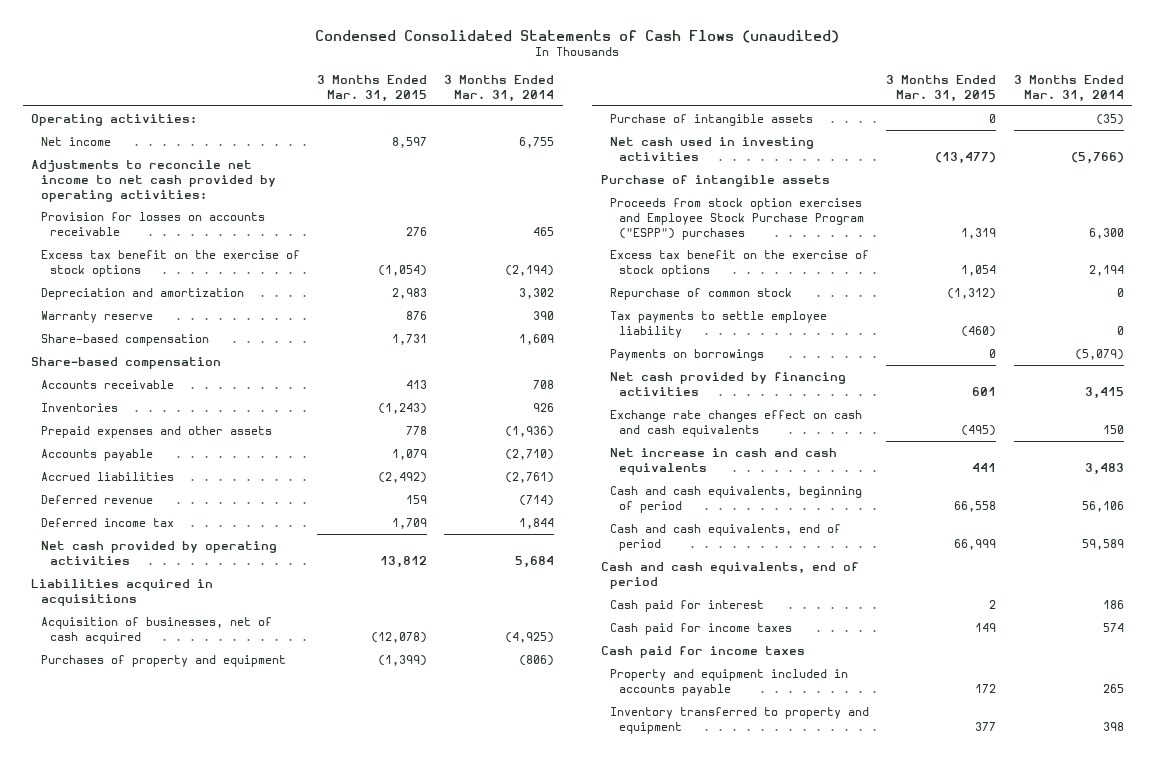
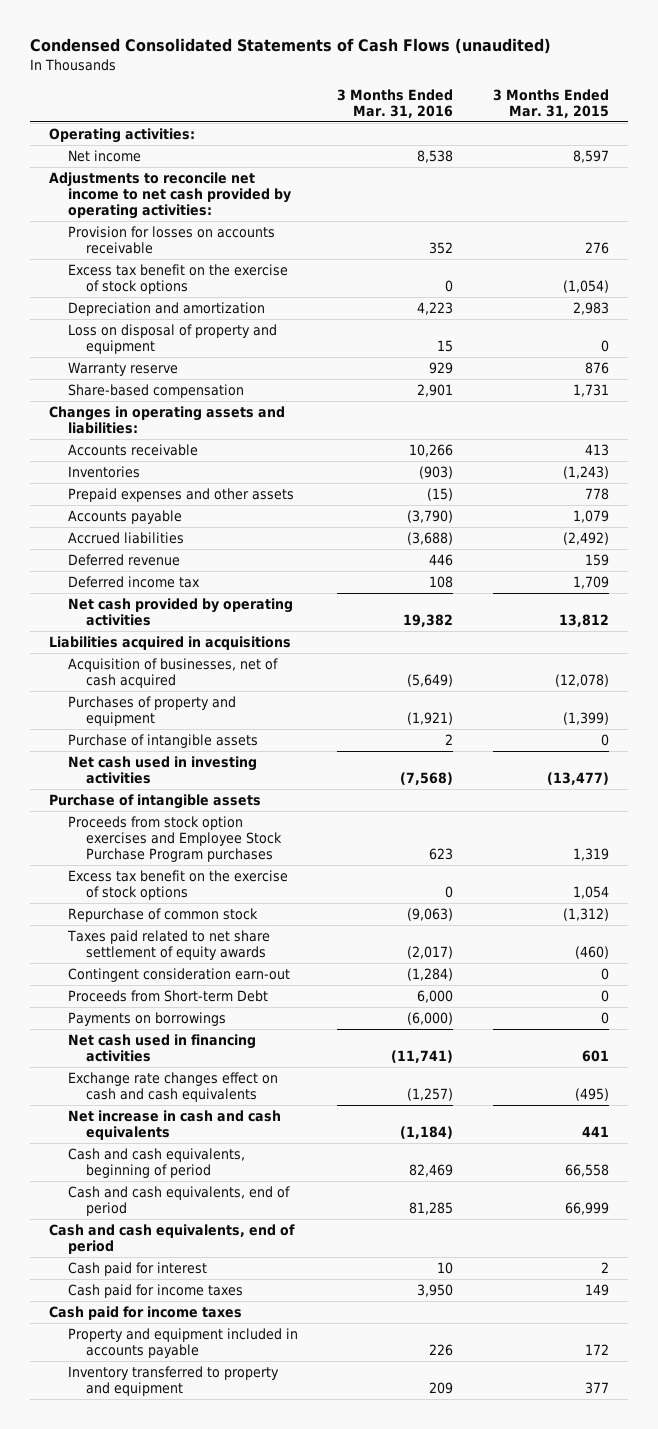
- | 3 Months Ended Mar. 31, 2015 | 3 Months Ended Mar. 31, 2014
+ | 3 Months Ended Mar. 31, 2016 | 3 Months Ended Mar. 31, 2015
+ Loss on disposal of property and equipment | 15 | 0
- Share-based compensation
+ Changes in operating assets and liabilities:
- Proceeds from stock option exercises and Employee Stock Purchase Program ("ESPP") purchases | 1,319 | 6,300
+ Proceeds from stock option exercises and Employee Stock Purchase Program purchases | 623 | 1,319
- Tax payments to settle employee liability | (460) | 0
+ Taxes paid related to net share settlement of equity awards | (2,017) | (460)
+ Contingent consideration earn-out | (1,284) | 0
+ Proceeds from Short-term Debt | 6,000 | 0
- Net cash provided by financing activities | 601 | 3,415
+ Net cash used in financing activities | (11,741) | 601

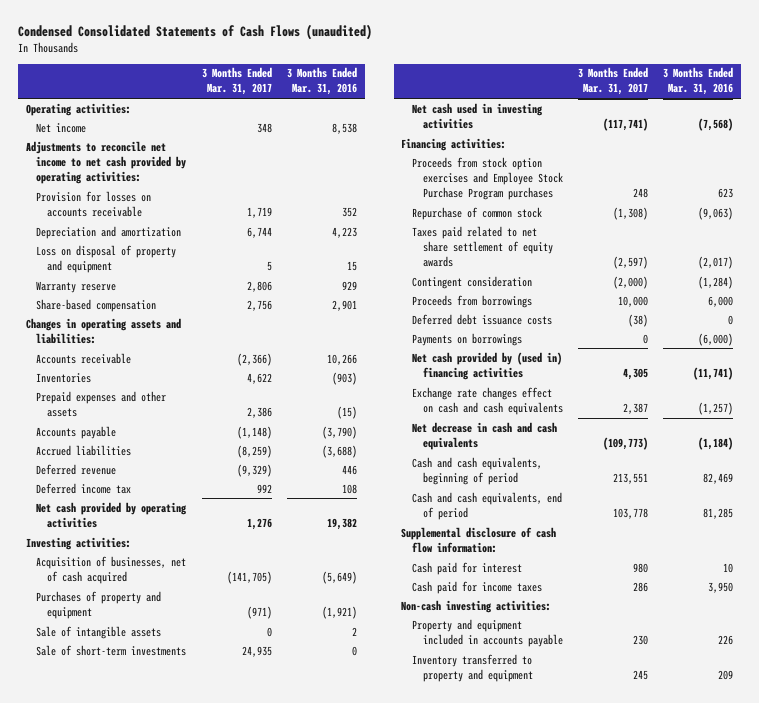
- | 3 Months Ended Mar. 31, 2016 | 3 Months Ended Mar. 31, 2015
+ | 3 Months Ended Mar. 31, 2017 | 3 Months Ended Mar. 31, 2016
- Excess tax benefit on the exercise of stock options | 0 | (1,054)
- Liabilities acquired in acquisitions
+ Investing activities:
- Purchase of intangible assets | 2 | 0
+ Sale of intangible assets | 0 | 2
+ Sale of short-term investments | 24,935 | 0
- Purchase of intangible assets
+ Financing activities:
- Excess tax benefit on the exercise of stock options | 0 | 1,054
- Contingent consideration earn-out | (1,284) | 0
- Proceeds from Short-term Debt | 6,000 | 0
+ Contingent consideration | (2,000) | (1,284)
+ Proceeds from borrowings | 10,000 | 6,000
+ Deferred debt issuance costs | (38) | 0
- Net cash used in financing activities | (11,741) | 601
+ Net cash provided by (used in) financing activities | 4,305 | (11,741)
- Net increase in cash and cash equivalents | (1,184) | 441
+ Net decrease in cash and cash equivalents | (109,773) | (1,184)
- Cash and cash equivalents, end of period
+ Supplemental disclosure of cash flow information:
- Cash paid for income taxes
+ Non-cash investing activities:

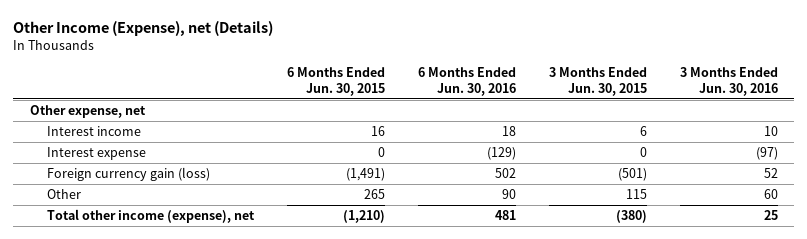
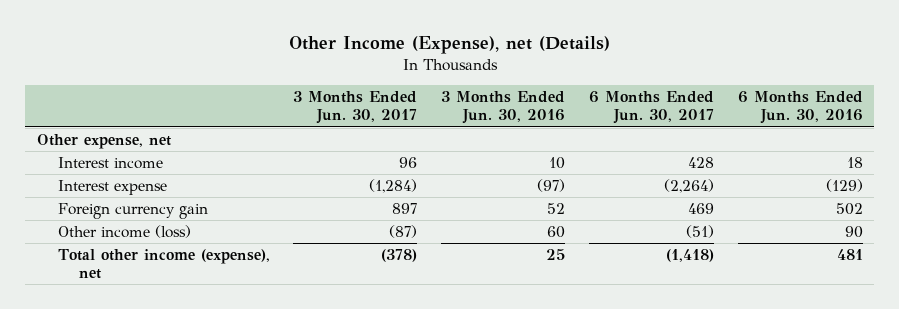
- | 6 Months Ended Jun. 30, 2015 | 6 Months Ended Jun. 30, 2016 | 3 Months Ended Jun. 30, 2015 | 3 Months Ended Jun. 30, 2016
+ | 3 Months Ended Jun. 30, 2017 | 3 Months Ended Jun. 30, 2016 | 6 Months Ended Jun. 30, 2017 | 6 Months Ended Jun. 30, 2016
- Foreign currency gain (loss) | (1,491) | 502 | (501) | 52
- Other | 265 | 90 | 115 | 60
+ Foreign currency gain | 897 | 52 | 469 | 502
+ Other income (loss) | (87) | 60 | (51) | 90

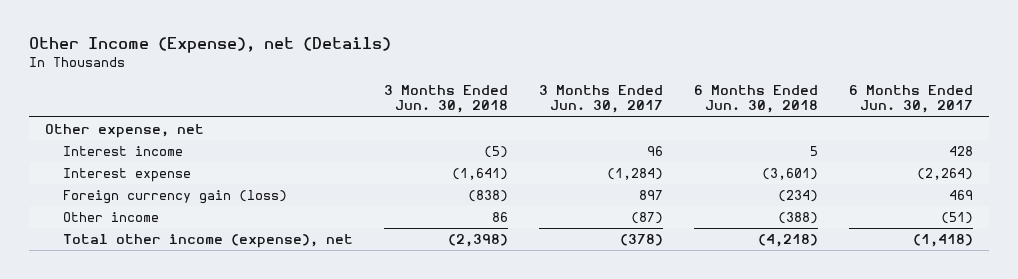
- | 3 Months Ended Jun. 30, 2017 | 3 Months Ended Jun. 30, 2016 | 6 Months Ended Jun. 30, 2017 | 6 Months Ended Jun. 30, 2016
+ | 3 Months Ended Jun. 30, 2018 | 3 Months Ended Jun. 30, 2017 | 6 Months Ended Jun. 30, 2018 | 6 Months Ended Jun. 30, 2017
- Foreign currency gain | 897 | 52 | 469 | 502
- Other income (loss) | (87) | 60 | (51) | 90
+ Foreign currency gain (loss) | (838) | 897 | (234) | 469
+ Other income | 86 | (87) | (388) | (51)

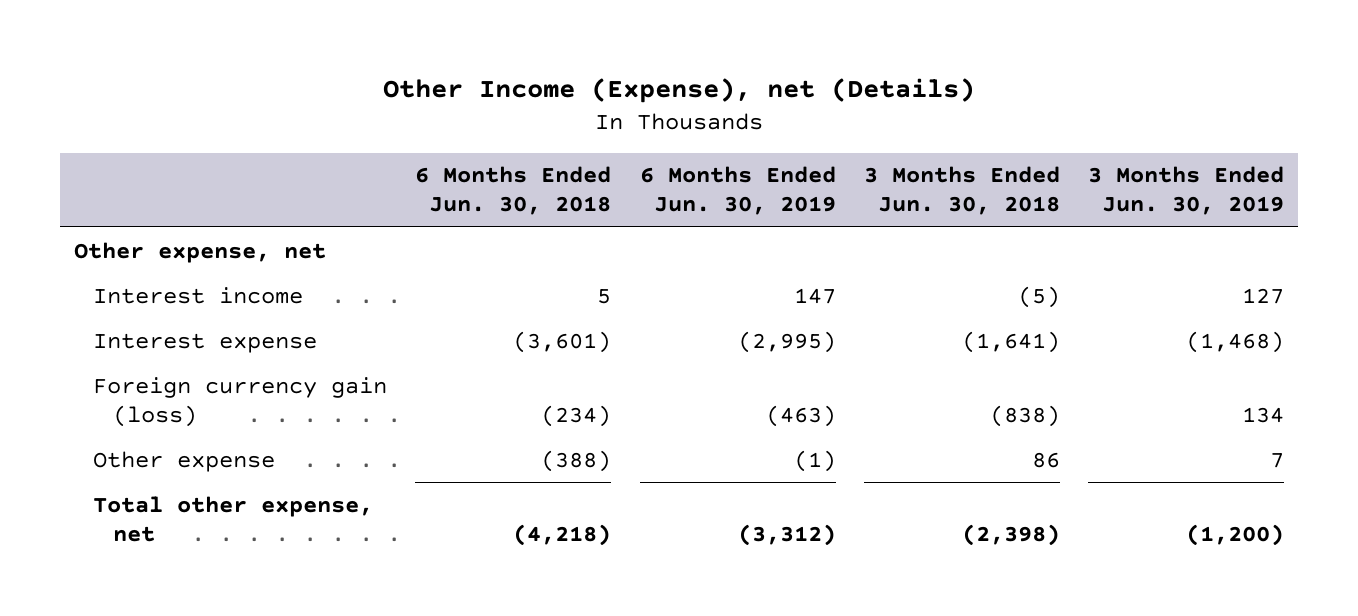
- | 3 Months Ended Jun. 30, 2018 | 3 Months Ended Jun. 30, 2017 | 6 Months Ended Jun. 30, 2018 | 6 Months Ended Jun. 30, 2017
+ | 6 Months Ended Jun. 30, 2018 | 6 Months Ended Jun. 30, 2019 | 3 Months Ended Jun. 30, 2018 | 3 Months Ended Jun. 30, 2019
- Other income | 86 | (87) | (388) | (51)
- Total other income (expense), net | (2,398) | (378) | (4,218) | (1,418)
+ Other expense | (388) | (1) | 86 | 7
+ Total other expense, net | (4,218) | (3,312) | (2,398) | (1,200)

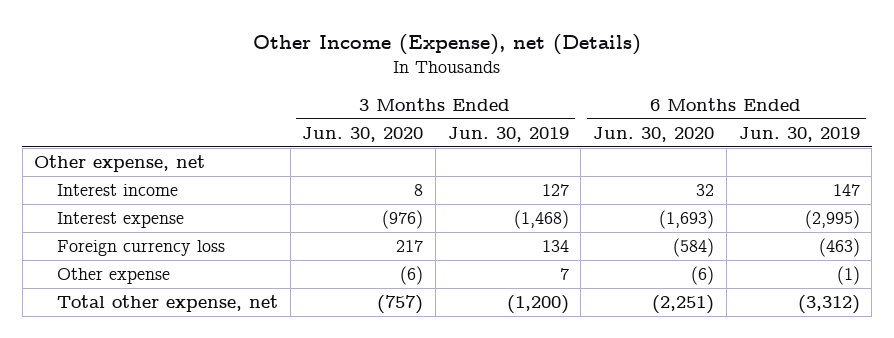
- | 6 Months Ended Jun. 30, 2018 | 6 Months Ended Jun. 30, 2019 | 3 Months Ended Jun. 30, 2018 | 3 Months Ended Jun. 30, 2019
+ | 3 Months Ended Jun. 30, 2020 | 3 Months Ended Jun. 30, 2019 | 6 Months Ended Jun. 30, 2020 | 6 Months Ended Jun. 30, 2019
- Foreign currency gain (loss) | (234) | (463) | (838) | 134
+ Foreign currency loss | 217 | 134 | (584) | (463)

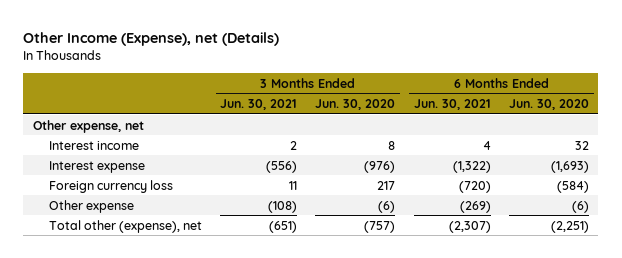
- | 3 Months Ended Jun. 30, 2020 | 3 Months Ended Jun. 30, 2019 | 6 Months Ended Jun. 30, 2020 | 6 Months Ended Jun. 30, 2019
+ | 3 Months Ended Jun. 30, 2021 | 3 Months Ended Jun. 30, 2020 | 6 Months Ended Jun. 30, 2021 | 6 Months Ended Jun. 30, 2020
- Total other expense, net | (757) | (1,200) | (2,251) | (3,312)
+ Total other (expense), net | (651) | (757) | (2,307) | (2,251)

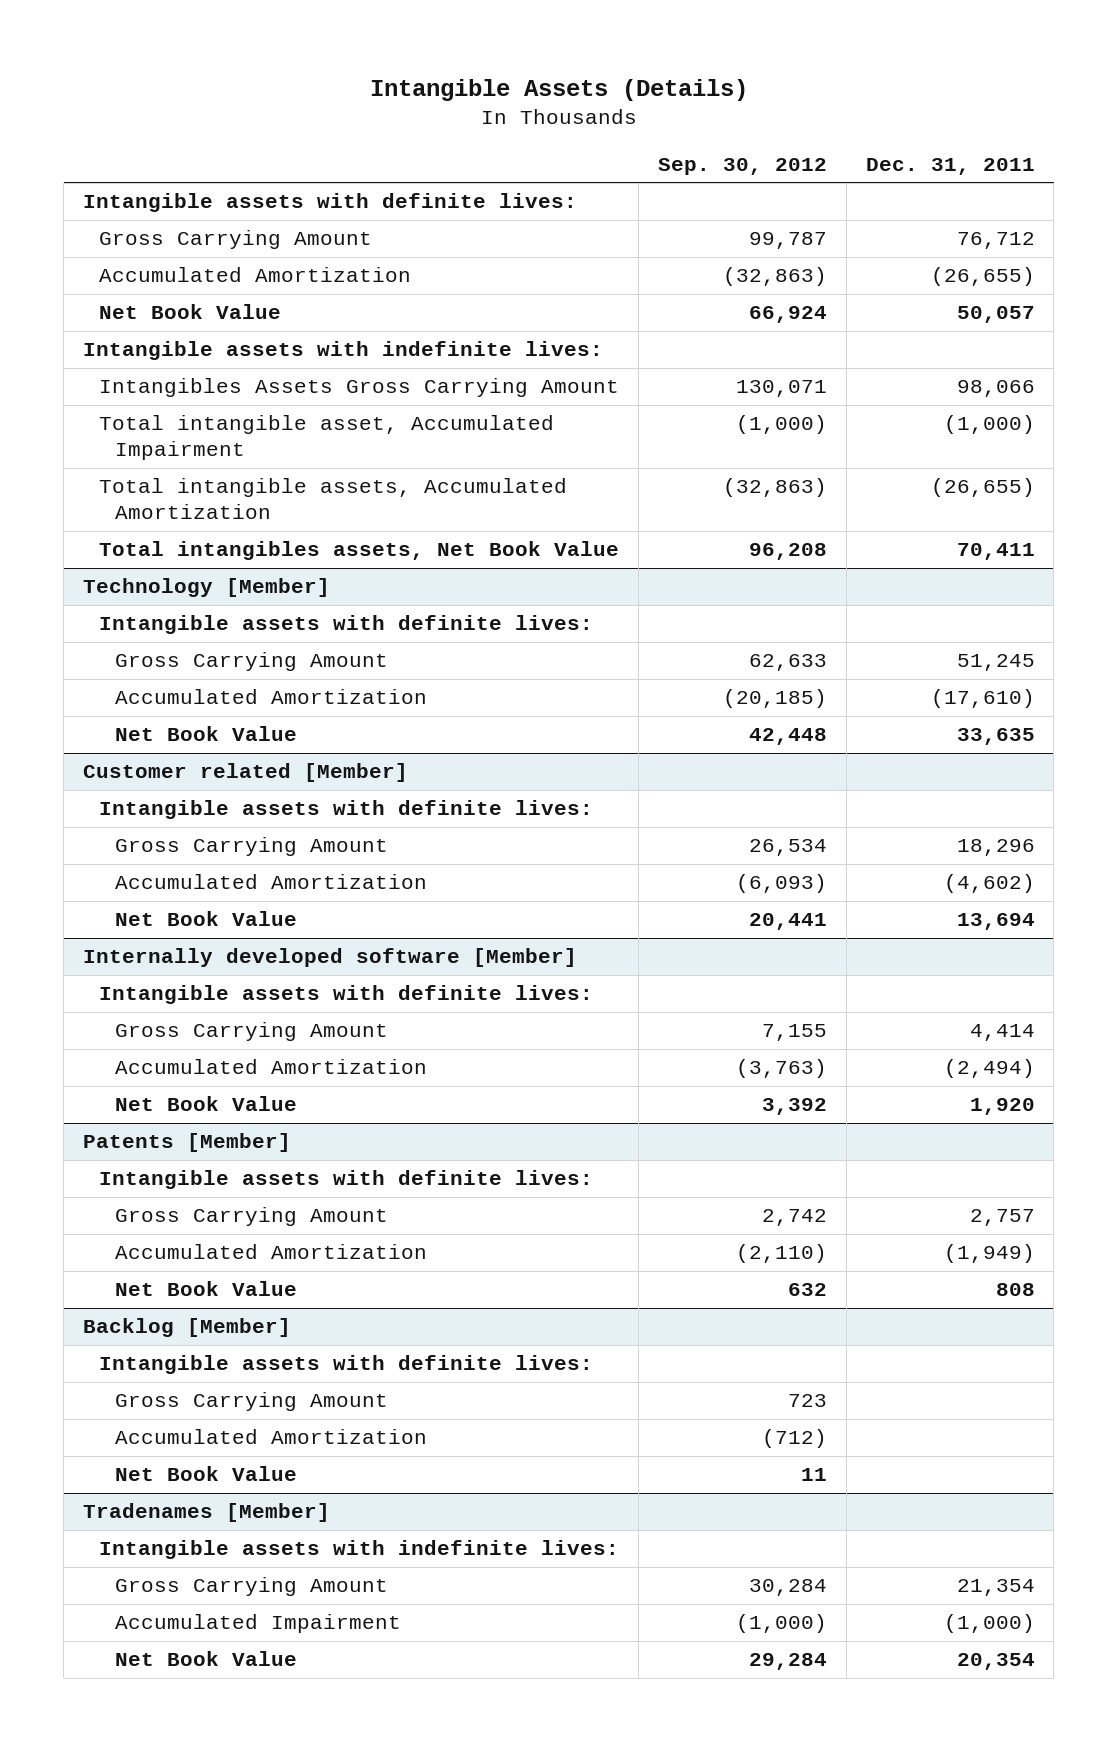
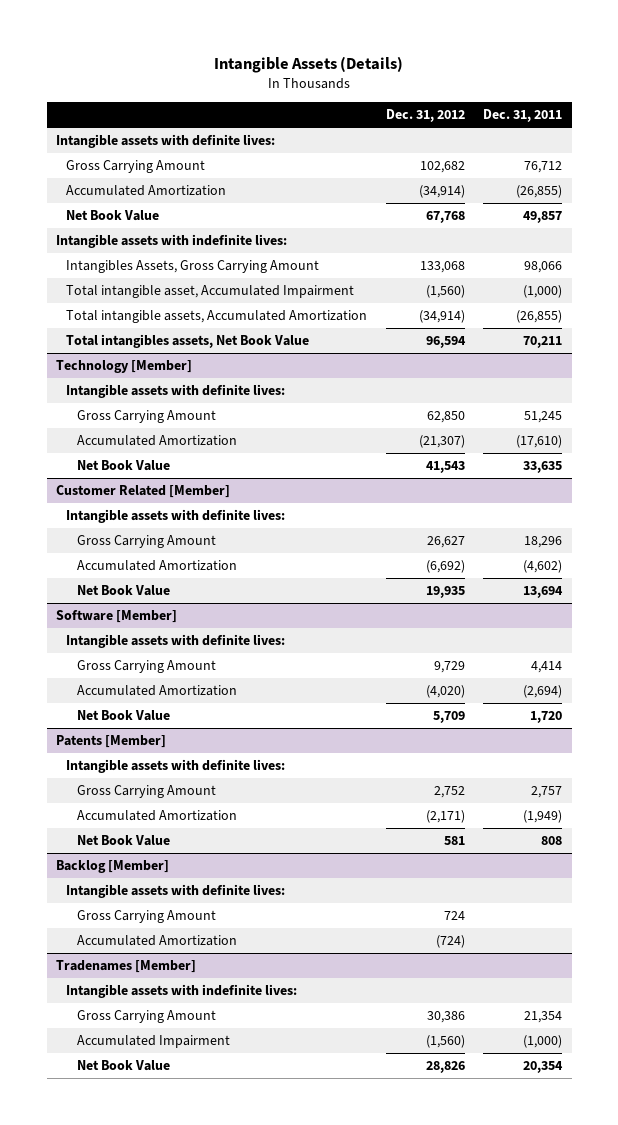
- | Sep. 30, 2012 | Dec. 31, 2011
+ | Dec. 31, 2012 | Dec. 31, 2011
- Accumulated Amortization | (32,863) | (26,655)
- Net Book Value | 66,924 | 50,057
+ Accumulated Amortization | (34,914) | (26,855)
+ Net Book Value | 67,768 | 49,857
- Intangibles Assets Gross Carrying Amount | 130,071 | 98,066
+ Intangibles Assets, Gross Carrying Amount | 133,068 | 98,066
- Total intangible assets, Accumulated Amortization | (32,863) | (26,655)
- Total intangibles assets, Net Book Value | 96,208 | 70,411
+ Total intangible assets, Accumulated Amortization | (34,914) | (26,855)
+ Total intangibles assets, Net Book Value | 96,594 | 70,211
- Customer related [Member]
+ Customer Related [Member]
- Internally developed software [Member]
+ Software [Member]
- Accumulated Amortization | (3,763) | (2,494)
- Net Book Value | 3,392 | 1,920
+ Accumulated Amortization | (4,020) | (2,694)
+ Net Book Value | 5,709 | 1,720
@ Backlog [Member]
- Net Book Value | 11 |

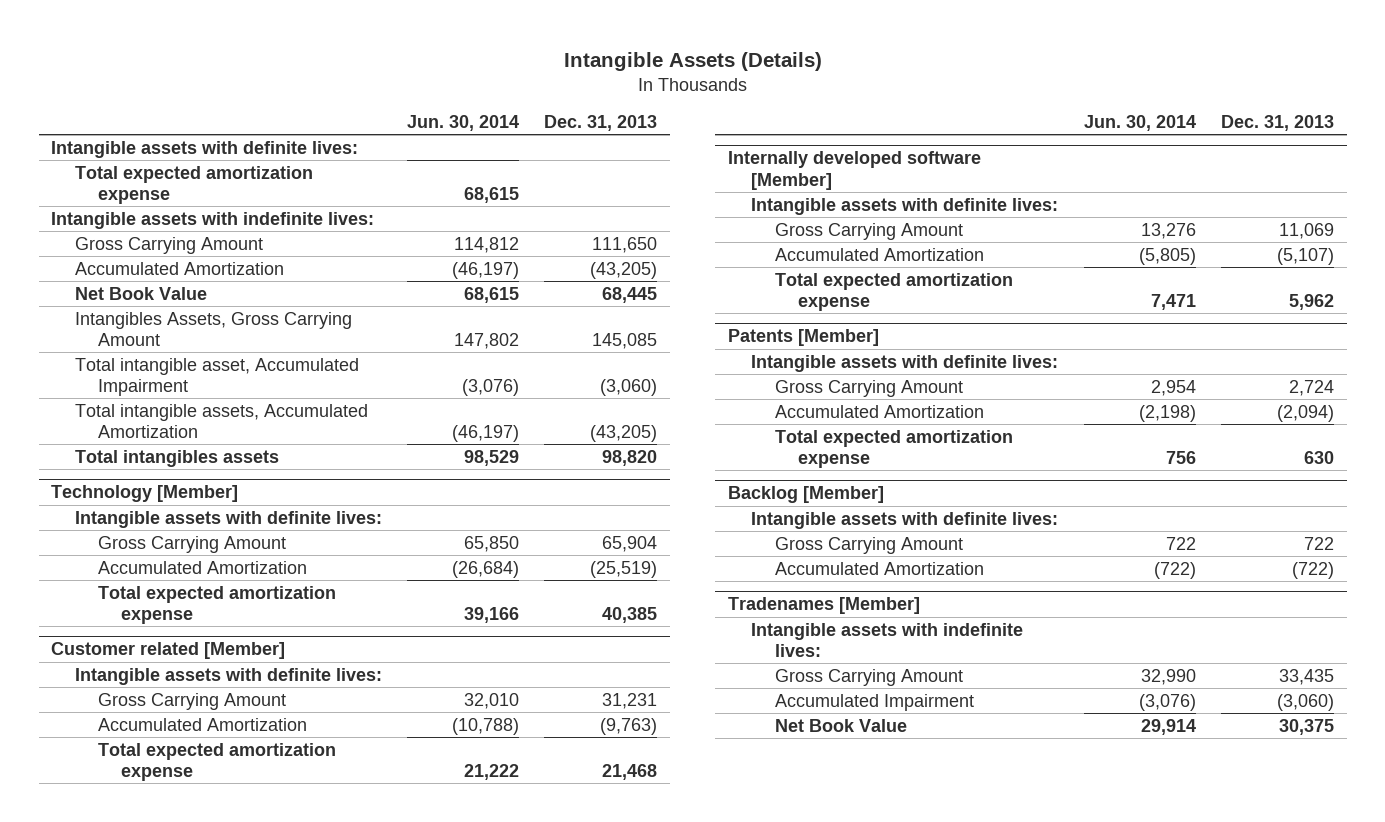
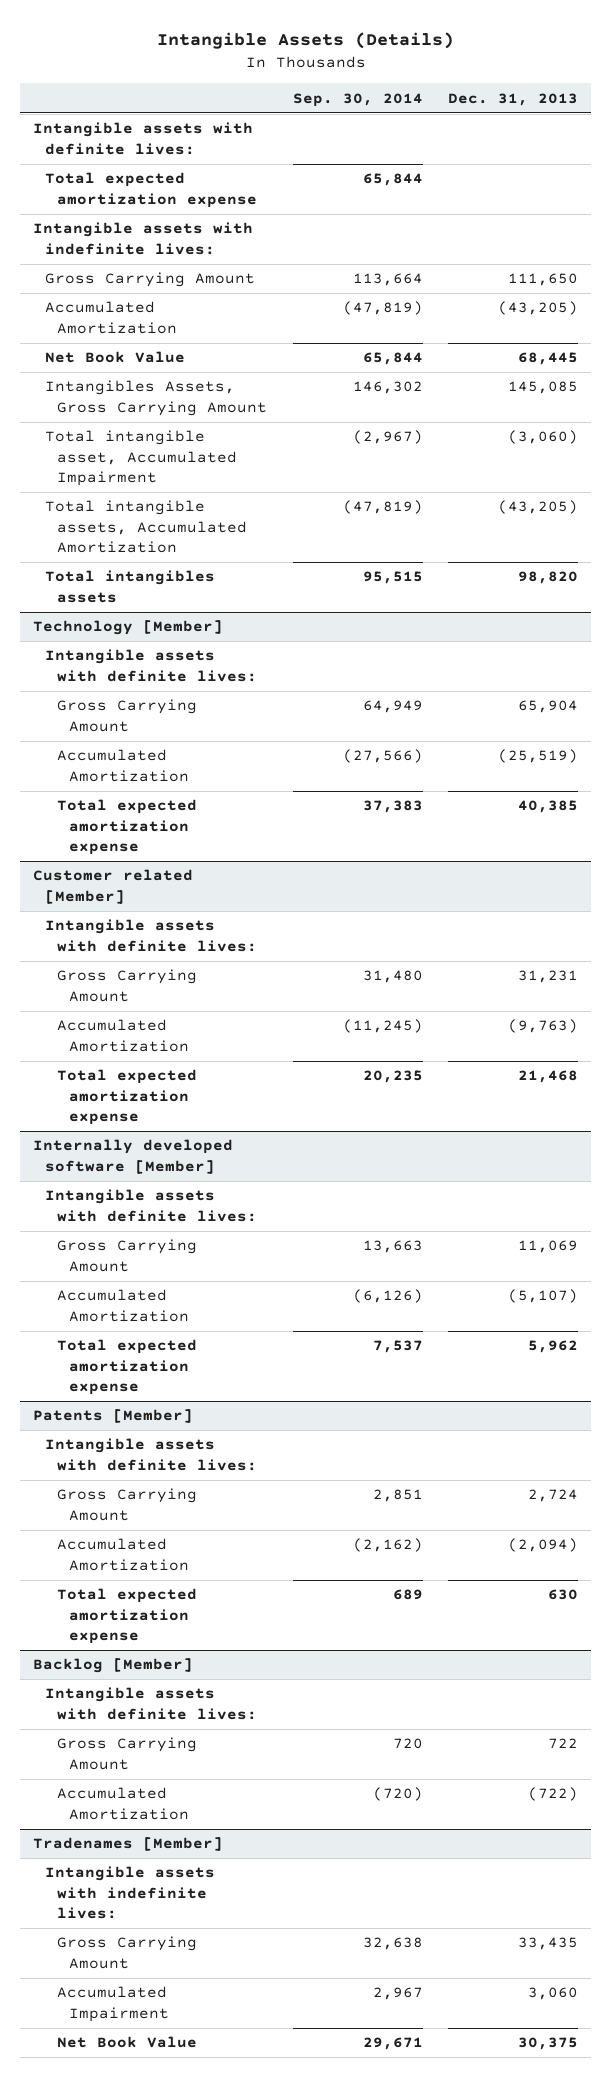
- | Jun. 30, 2014 | Dec. 31, 2013
+ | Sep. 30, 2014 | Dec. 31, 2013
@ Tradenames [Member]
- Accumulated Impairment | (3,076) | (3,060)
+ Accumulated Impairment | 2,967 | 3,060

